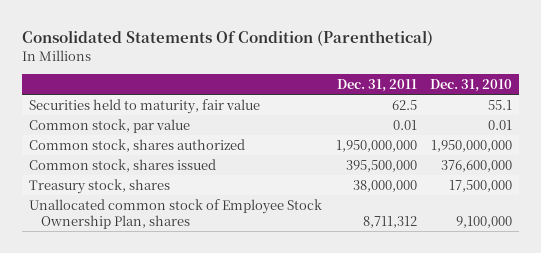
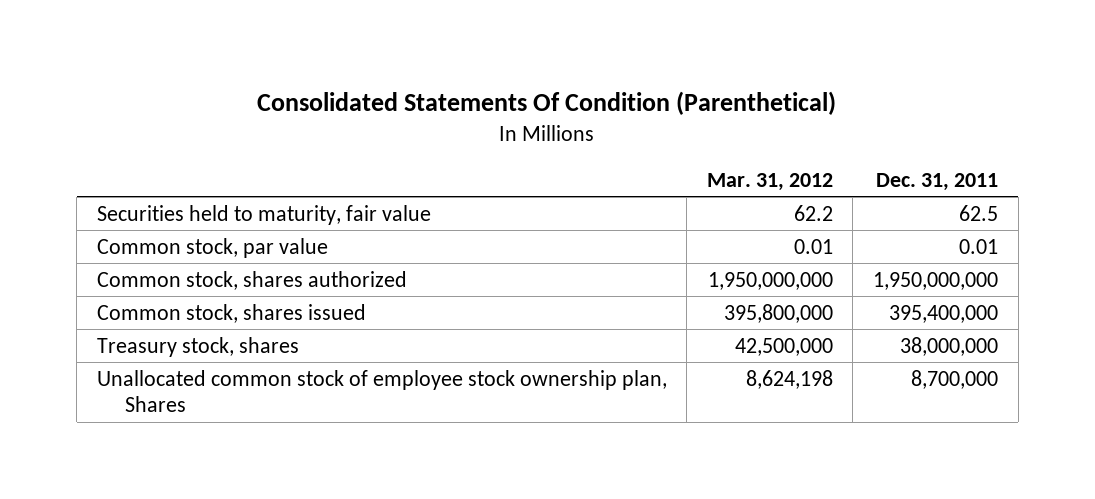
- | Dec. 31, 2011 | Dec. 31, 2010
+ | Mar. 31, 2012 | Dec. 31, 2011
- Common stock, shares issued | 395,500,000 | 376,600,000
+ Common stock, shares issued | 395,800,000 | 395,400,000
- Unallocated common stock of Employee Stock Ownership Plan, shares | 8,711,312 | 9,100,000
+ Unallocated common stock of employee stock ownership plan, Shares | 8,624,198 | 8,700,000

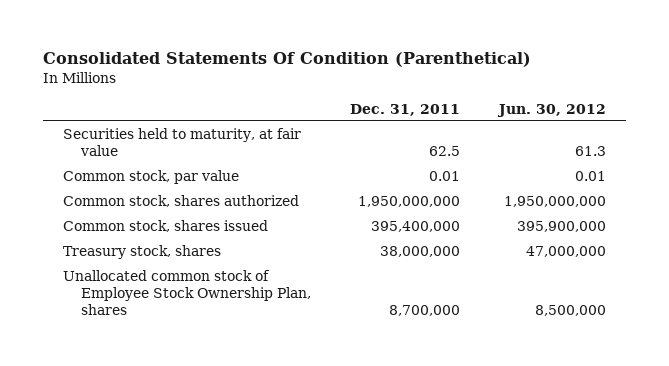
- | Mar. 31, 2012 | Dec. 31, 2011
+ | Dec. 31, 2011 | Jun. 30, 2012
- Securities held to maturity, fair value | 62.2 | 62.5
+ Securities held to maturity, at fair value | 62.5 | 61.3
- Unallocated common stock of employee stock ownership plan, Shares | 8,624,198 | 8,700,000
+ Unallocated common stock of Employee Stock Ownership Plan, shares | 8,700,000 | 8,500,000

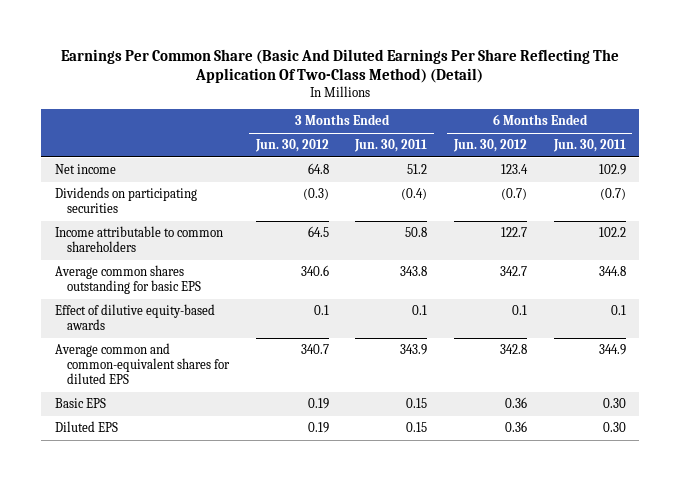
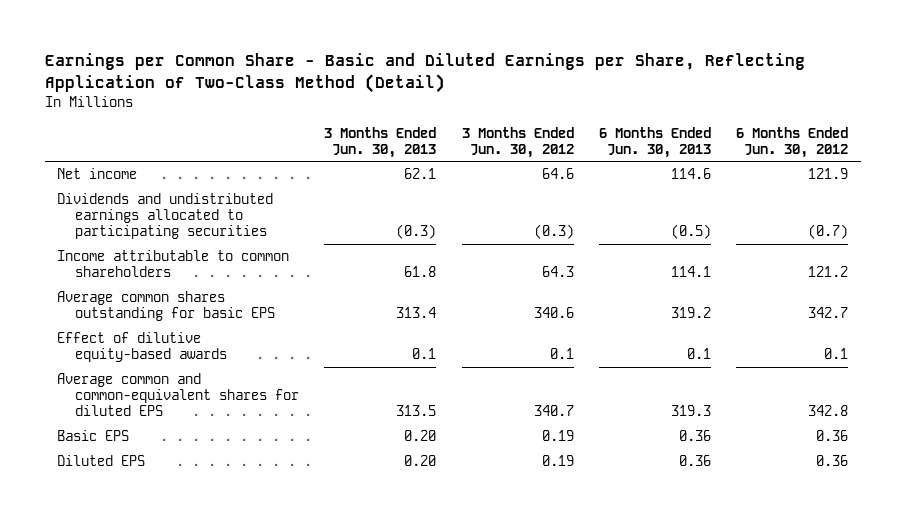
- Earnings Per Common Share (Basic And Diluted Earnings Per Share Reflecting The Application Of Two-Class Method) (Detail)
+ Earnings per Common Share - Basic and Diluted Earnings per Share, Reflecting Application of Two-Class Method (Detail)
- | 3 Months Ended Jun. 30, 2012 | 3 Months Ended Jun. 30, 2011 | 6 Months Ended Jun. 30, 2012 | 6 Months Ended Jun. 30, 2011
+ | 3 Months Ended Jun. 30, 2013 | 3 Months Ended Jun. 30, 2012 | 6 Months Ended Jun. 30, 2013 | 6 Months Ended Jun. 30, 2012
- Net income | 64.8 | 51.2 | 123.4 | 102.9
- Dividends on participating securities | (0.3) | (0.4) | (0.7) | (0.7)
- Income attributable to common shareholders | 64.5 | 50.8 | 122.7 | 102.2
+ Net income | 62.1 | 64.6 | 114.6 | 121.9
+ Dividends and undistributed earnings allocated to participating securities | (0.3) | (0.3) | (0.5) | (0.7)
+ Income attributable to common shareholders | 61.8 | 64.3 | 114.1 | 121.2

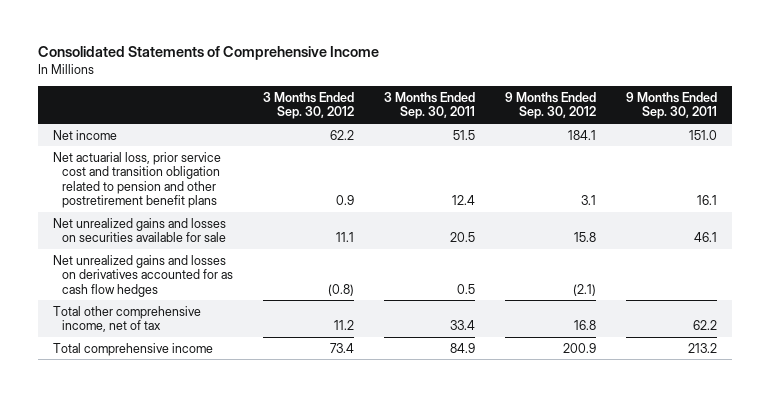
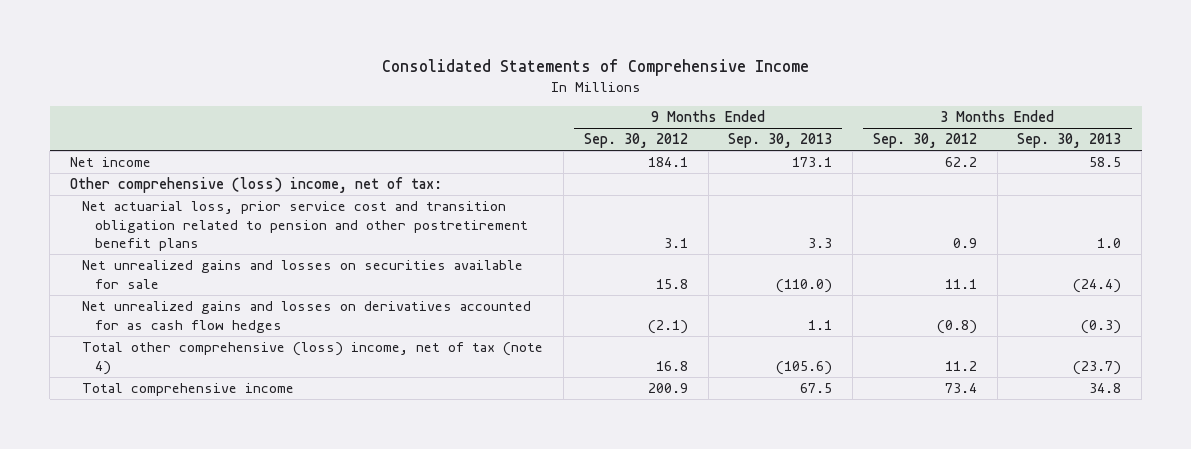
- | 3 Months Ended Sep. 30, 2012 | 3 Months Ended Sep. 30, 2011 | 9 Months Ended Sep. 30, 2012 | 9 Months Ended Sep. 30, 2011
+ | 9 Months Ended Sep. 30, 2012 | 9 Months Ended Sep. 30, 2013 | 3 Months Ended Sep. 30, 2012 | 3 Months Ended Sep. 30, 2013
+ Other comprehensive (loss) income, net of tax:
- Total other comprehensive income, net of tax | 11.2 | 33.4 | 16.8 | 62.2
+ Total other comprehensive (loss) income, net of tax (note 4) | 16.8 | (105.6) | 11.2 | (23.7)

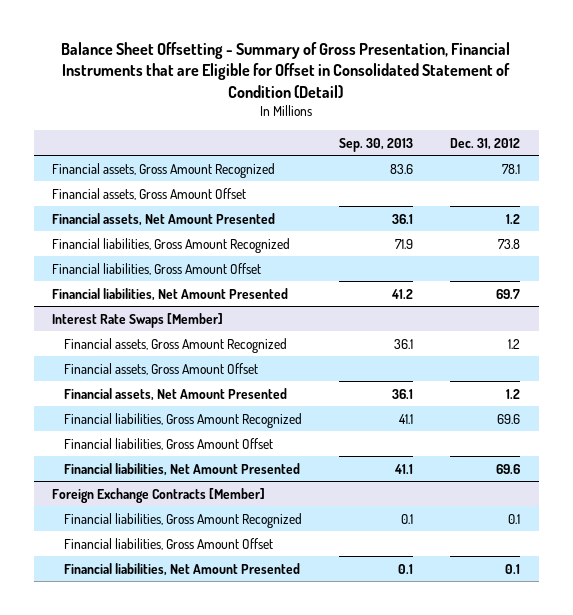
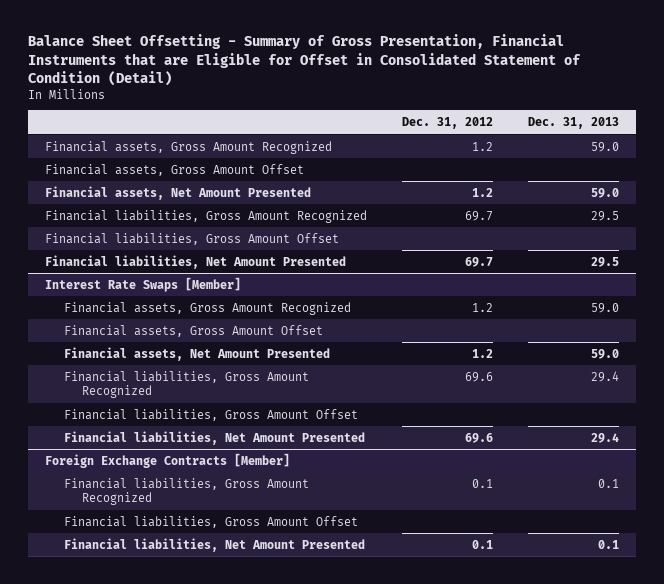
- | Sep. 30, 2013 | Dec. 31, 2012
+ | Dec. 31, 2012 | Dec. 31, 2013
- Financial assets, Gross Amount Recognized | 83.6 | 78.1
+ Financial assets, Gross Amount Recognized | 1.2 | 59.0
- Financial liabilities, Gross Amount Recognized | 71.9 | 73.8
+ Financial liabilities, Gross Amount Recognized | 69.7 | 29.5

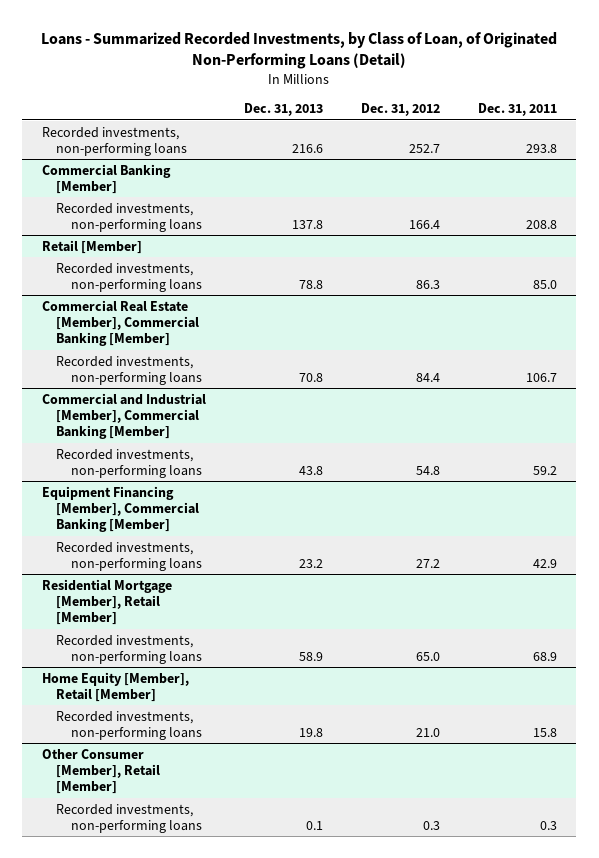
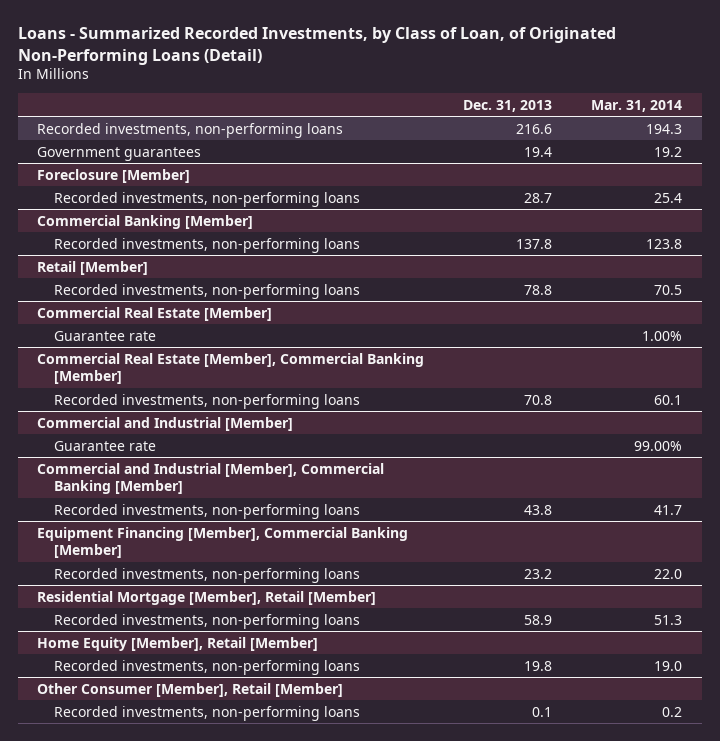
- | Dec. 31, 2013 | Dec. 31, 2012 | Dec. 31, 2011
+ | Dec. 31, 2013 | Mar. 31, 2014
+ Government guarantees | 19.4 | 19.2
+ Foreclosure [Member]
+ Recorded investments, non-performing loans | 28.7 | 25.4
+ Commercial Real Estate [Member]
+ Guarantee rate | | 1.00%
+ Commercial and Industrial [Member]
+ Guarantee rate | | 99.00%

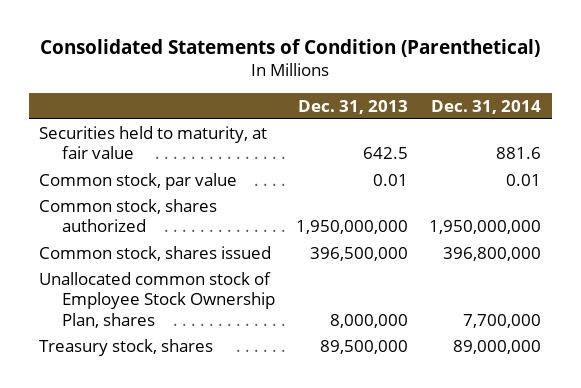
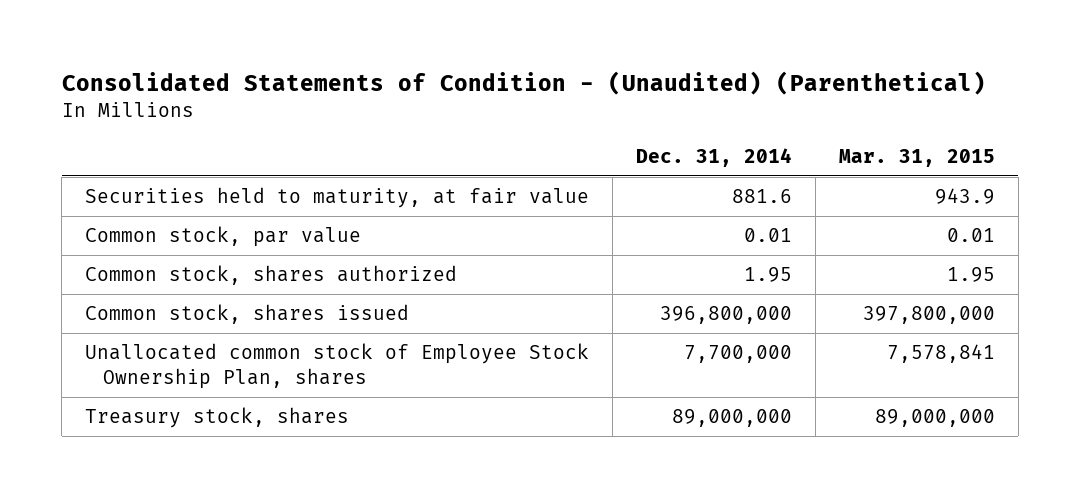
- Consolidated Statements of Condition (Parenthetical)
+ Consolidated Statements of Condition - (Unaudited) (Parenthetical)
- | Dec. 31, 2013 | Dec. 31, 2014
+ | Dec. 31, 2014 | Mar. 31, 2015
- Common stock, shares authorized | 1,950,000,000 | 1,950,000,000
+ Common stock, shares authorized | 1.95 | 1.95

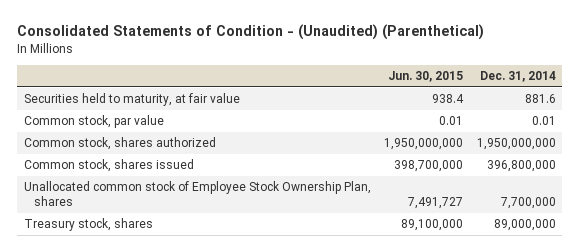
- | Dec. 31, 2014 | Mar. 31, 2015
+ | Jun. 30, 2015 | Dec. 31, 2014
- Common stock, shares authorized | 1.95 | 1.95
+ Common stock, shares authorized | 1,950,000,000 | 1,950,000,000

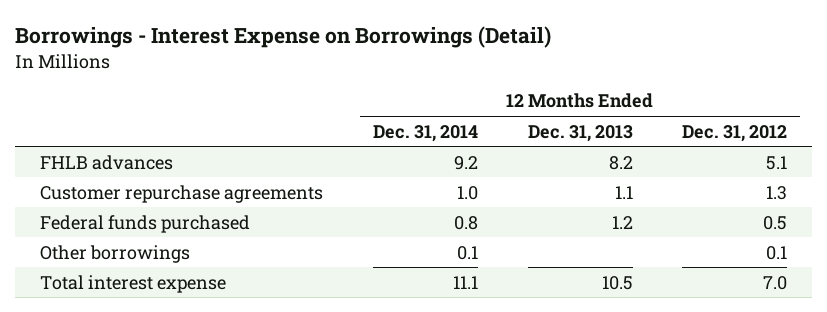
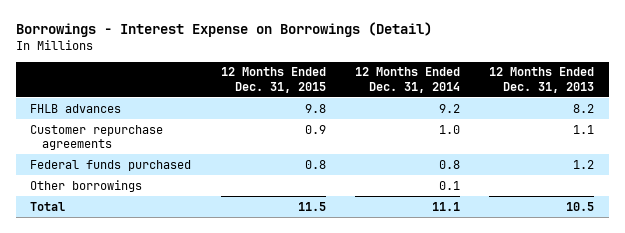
- | 12 Months Ended Dec. 31, 2014 | 12 Months Ended Dec. 31, 2013 | 12 Months Ended Dec. 31, 2012
+ | 12 Months Ended Dec. 31, 2015 | 12 Months Ended Dec. 31, 2014 | 12 Months Ended Dec. 31, 2013
- Total interest expense | 11.1 | 10.5 | 7.0
+ Total | 11.5 | 11.1 | 10.5

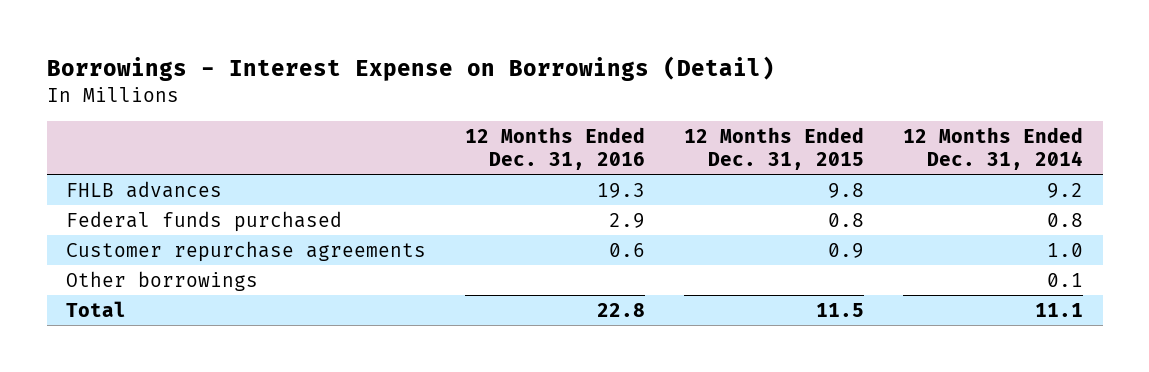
- | 12 Months Ended Dec. 31, 2015 | 12 Months Ended Dec. 31, 2014 | 12 Months Ended Dec. 31, 2013
+ | 12 Months Ended Dec. 31, 2016 | 12 Months Ended Dec. 31, 2015 | 12 Months Ended Dec. 31, 2014
moved down: Customer repurchase agreements | 0.6 | 0.9 | 1.0

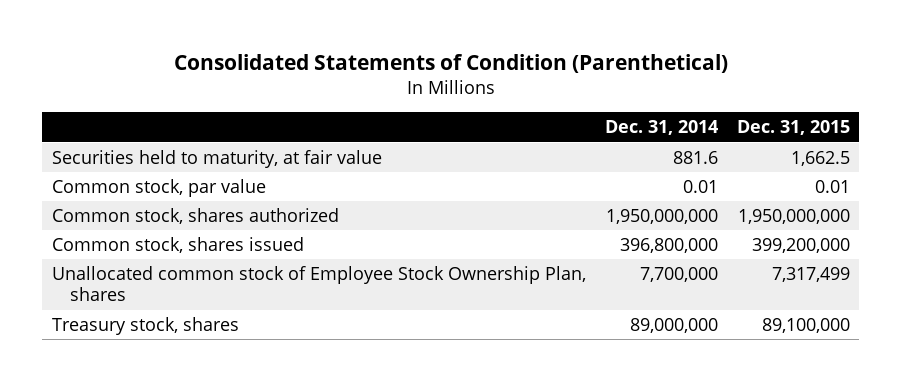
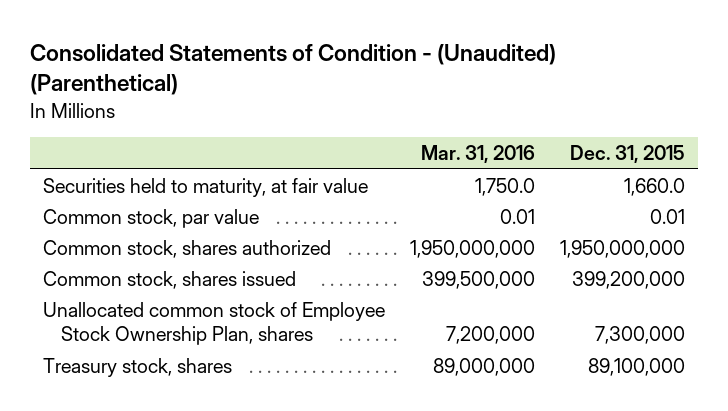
- Consolidated Statements of Condition (Parenthetical)
+ Consolidated Statements of Condition - (Unaudited) (Parenthetical)
- | Dec. 31, 2014 | Dec. 31, 2015
+ | Mar. 31, 2016 | Dec. 31, 2015
- Securities held to maturity, at fair value | 881.6 | 1,662.5
+ Securities held to maturity, at fair value | 1,750.0 | 1,660.0
- Unallocated common stock of Employee Stock Ownership Plan, shares | 7,700,000 | 7,317,499
+ Unallocated common stock of Employee Stock Ownership Plan, shares | 7,200,000 | 7,300,000

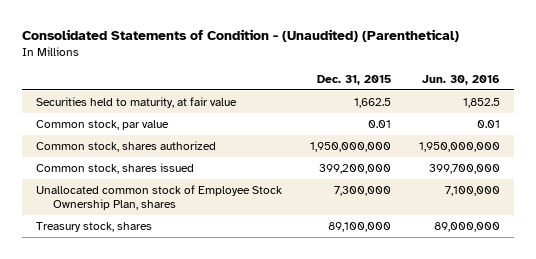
- | Mar. 31, 2016 | Dec. 31, 2015
+ | Dec. 31, 2015 | Jun. 30, 2016
- Securities held to maturity, at fair value | 1,750.0 | 1,660.0
+ Securities held to maturity, at fair value | 1,662.5 | 1,852.5

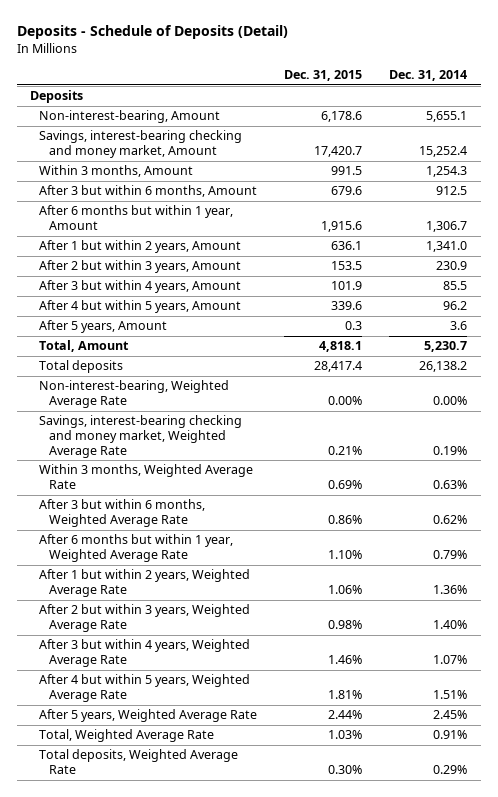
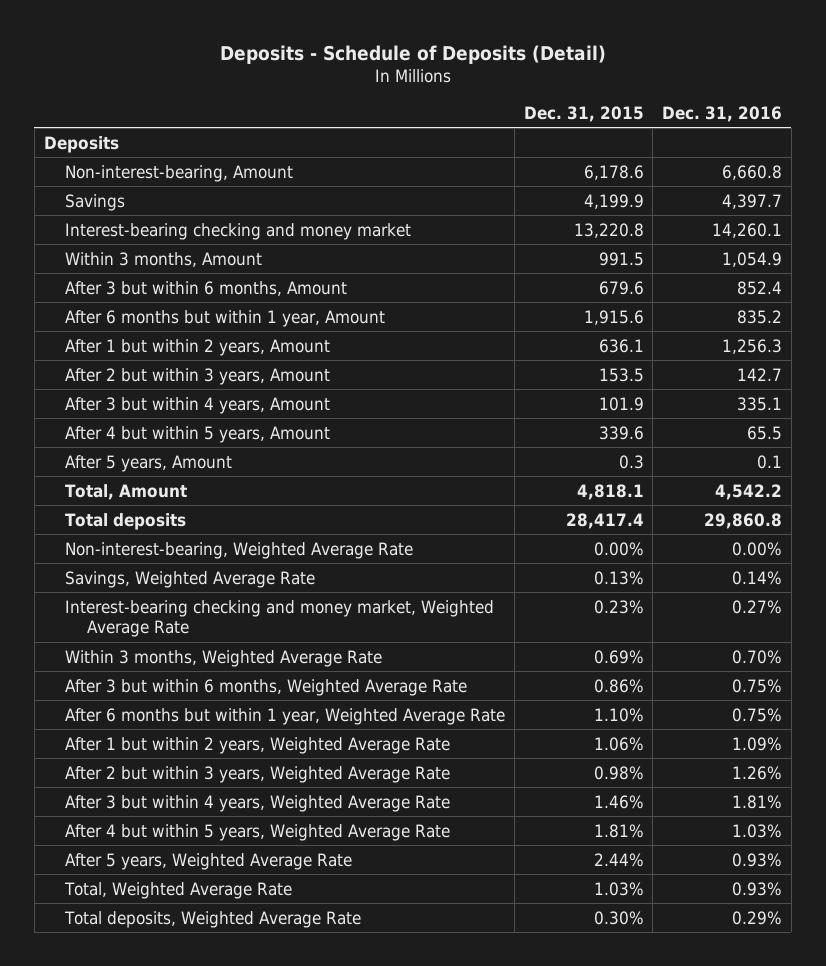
- | Dec. 31, 2015 | Dec. 31, 2014
+ | Dec. 31, 2015 | Dec. 31, 2016
- Savings, interest-bearing checking and money market, Amount | 17,420.7 | 15,252.4
+ Savings | 4,199.9 | 4,397.7
+ Interest-bearing checking and money market | 13,220.8 | 14,260.1
- Savings, interest-bearing checking and money market, Weighted Average Rate | 0.21% | 0.19%
+ Savings, Weighted Average Rate | 0.13% | 0.14%
+ Interest-bearing checking and money market, Weighted Average Rate | 0.23% | 0.27%

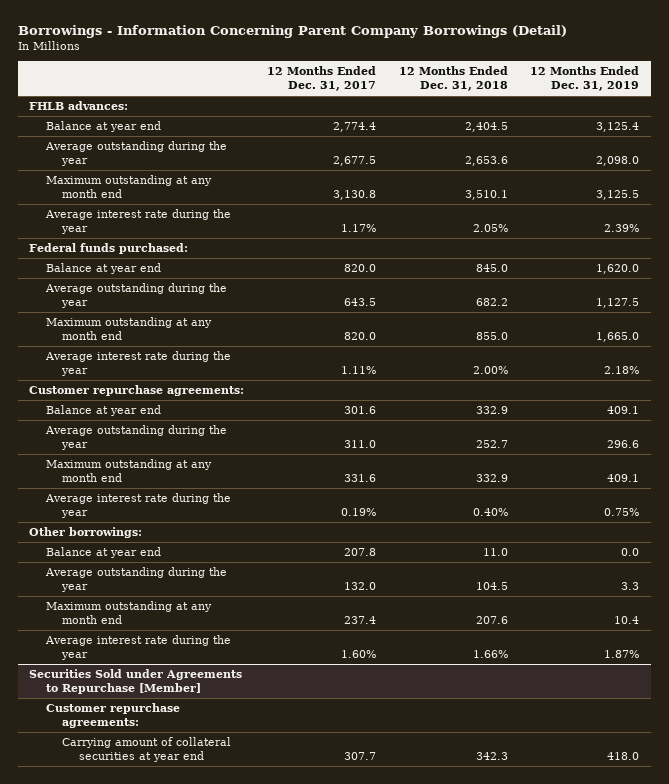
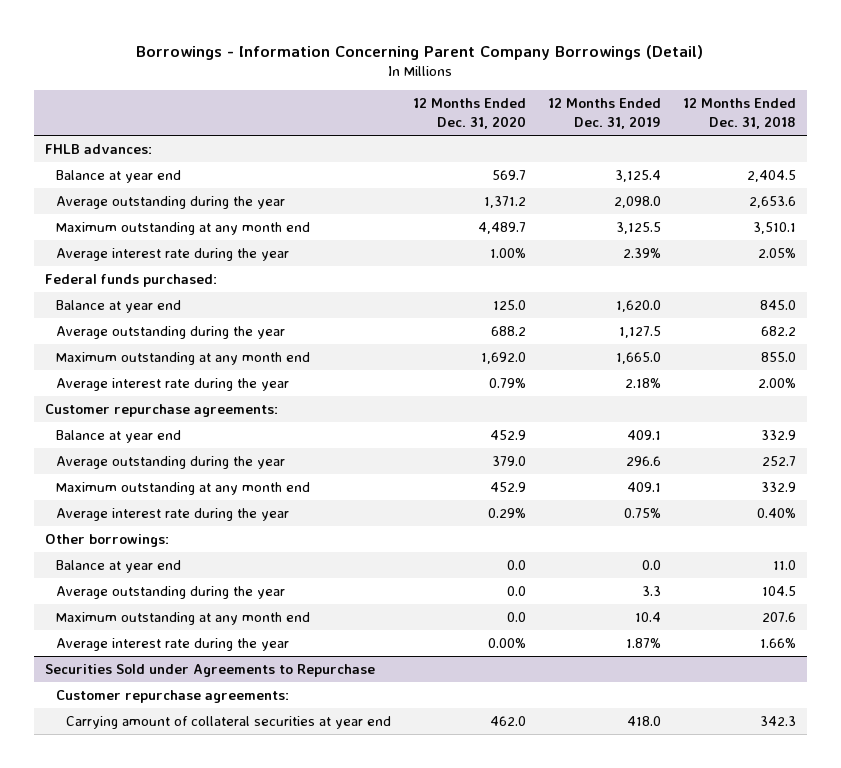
- | 12 Months Ended Dec. 31, 2017 | 12 Months Ended Dec. 31, 2018 | 12 Months Ended Dec. 31, 2019
+ | 12 Months Ended Dec. 31, 2020 | 12 Months Ended Dec. 31, 2019 | 12 Months Ended Dec. 31, 2018
- Securities Sold under Agreements to Repurchase [Member]
+ Securities Sold under Agreements to Repurchase

